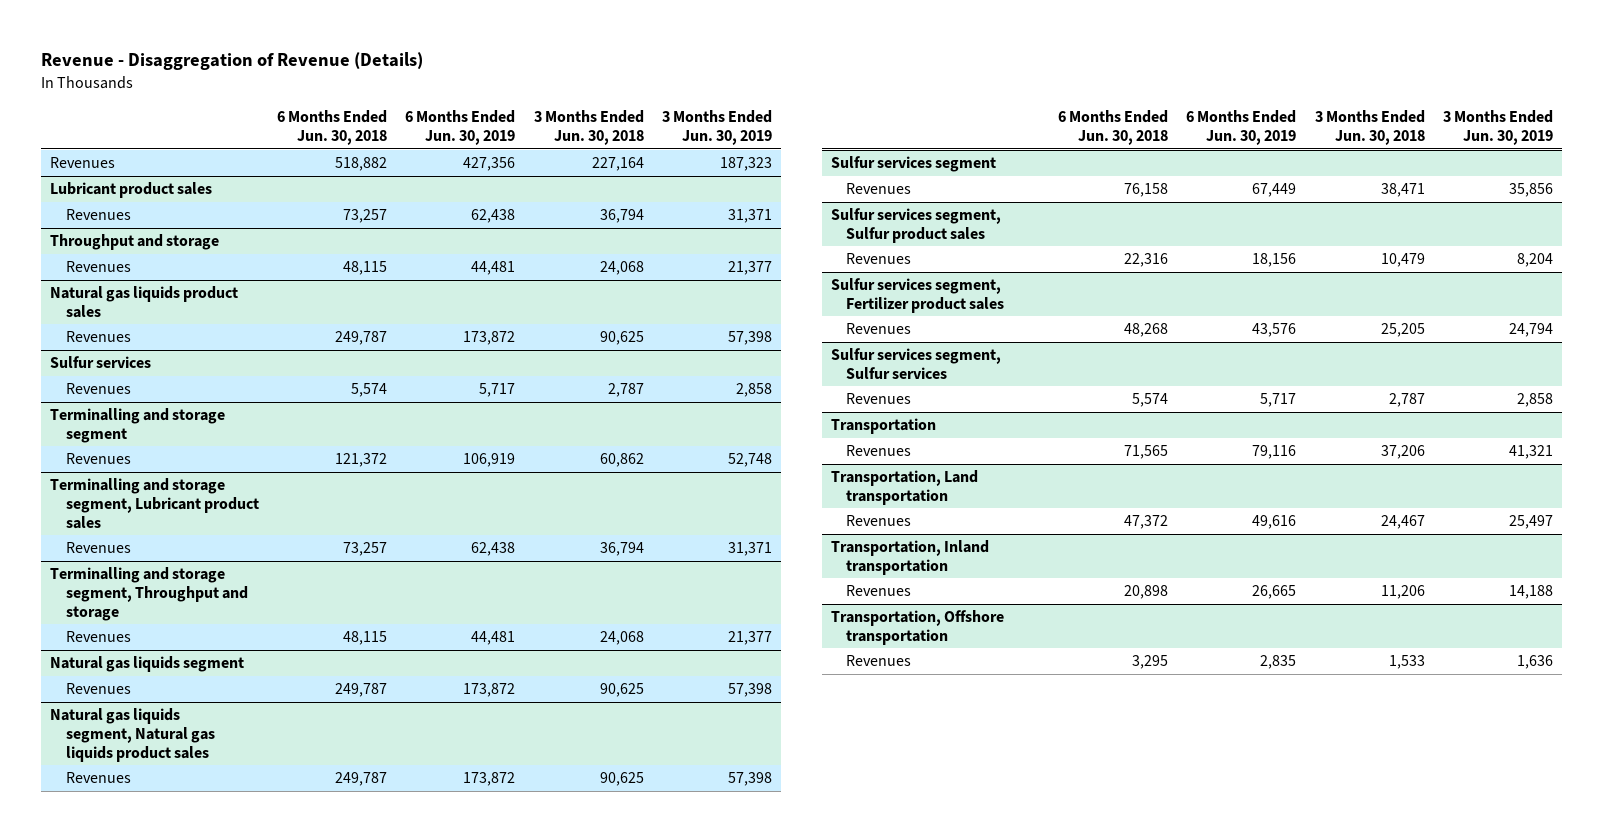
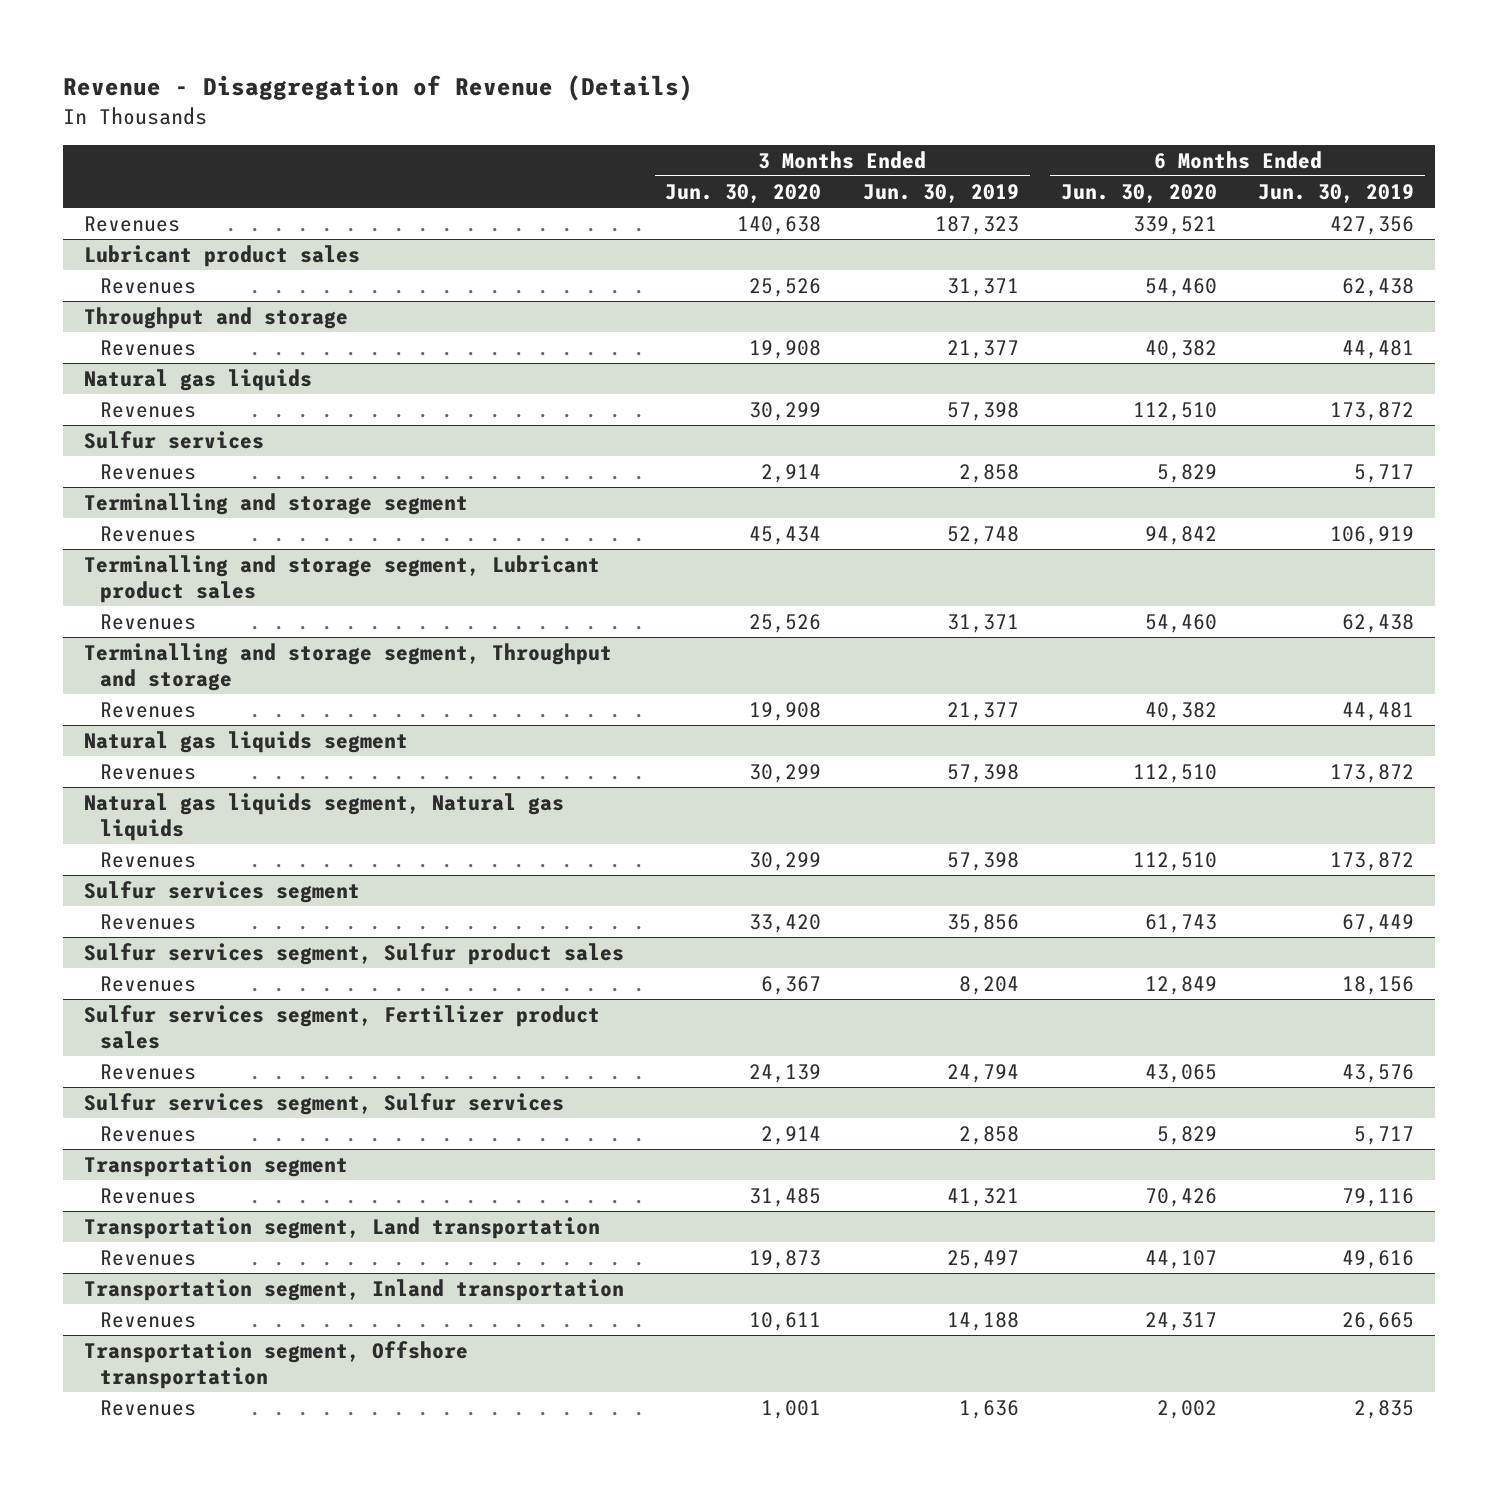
- | 6 Months Ended Jun. 30, 2018 | 6 Months Ended Jun. 30, 2019 | 3 Months Ended Jun. 30, 2018 | 3 Months Ended Jun. 30, 2019
+ | 3 Months Ended Jun. 30, 2020 | 3 Months Ended Jun. 30, 2019 | 6 Months Ended Jun. 30, 2020 | 6 Months Ended Jun. 30, 2019
- Natural gas liquids product sales
+ Natural gas liquids
- Natural gas liquids segment, Natural gas liquids product sales
+ Natural gas liquids segment, Natural gas liquids
- Transportation
+ Transportation segment
- Transportation, Land transportation
+ Transportation segment, Land transportation
- Transportation, Inland transportation
+ Transportation segment, Inland transportation
- Transportation, Offshore transportation
+ Transportation segment, Offshore transportation

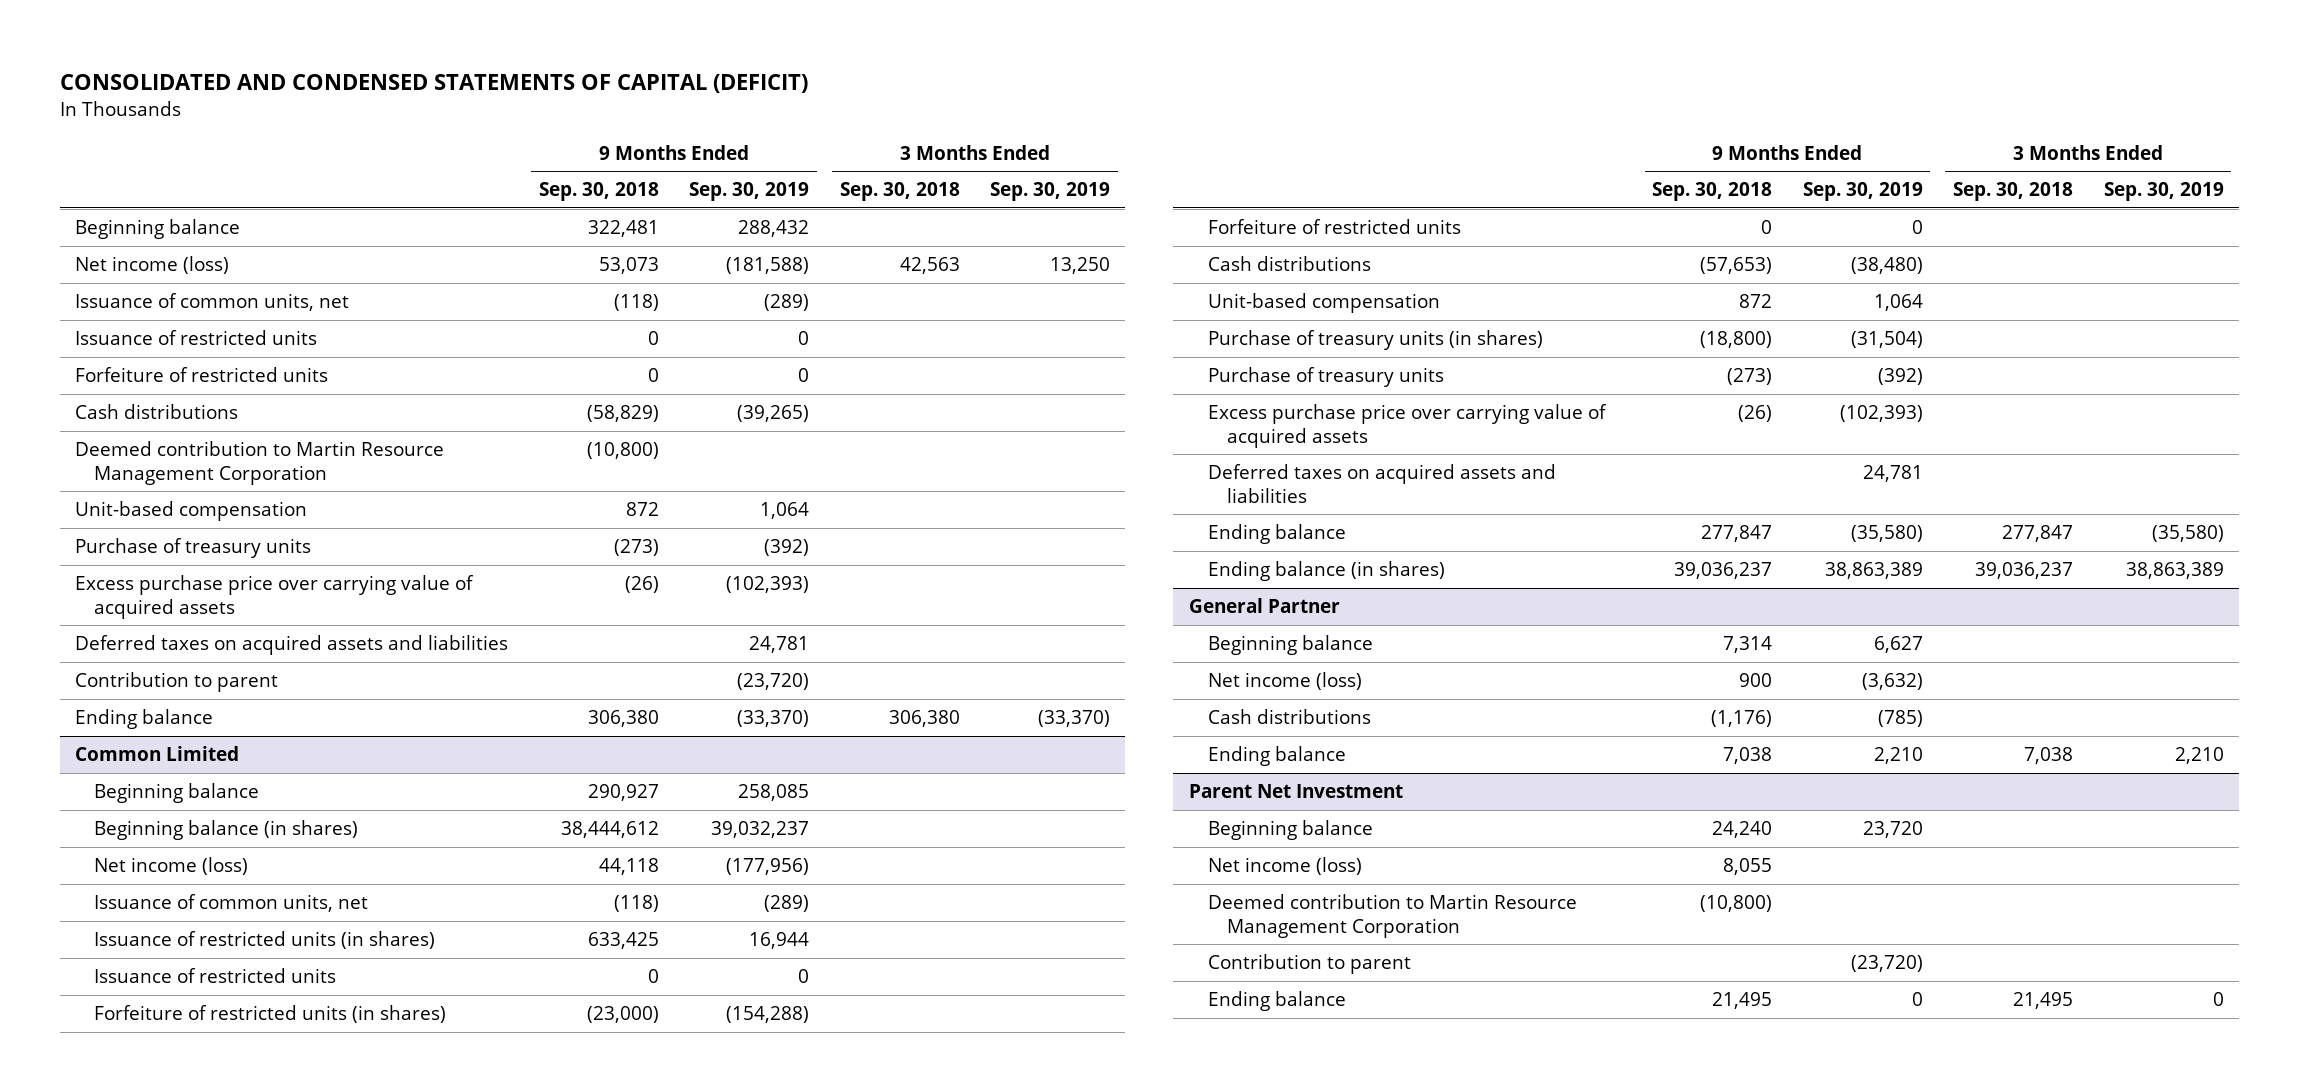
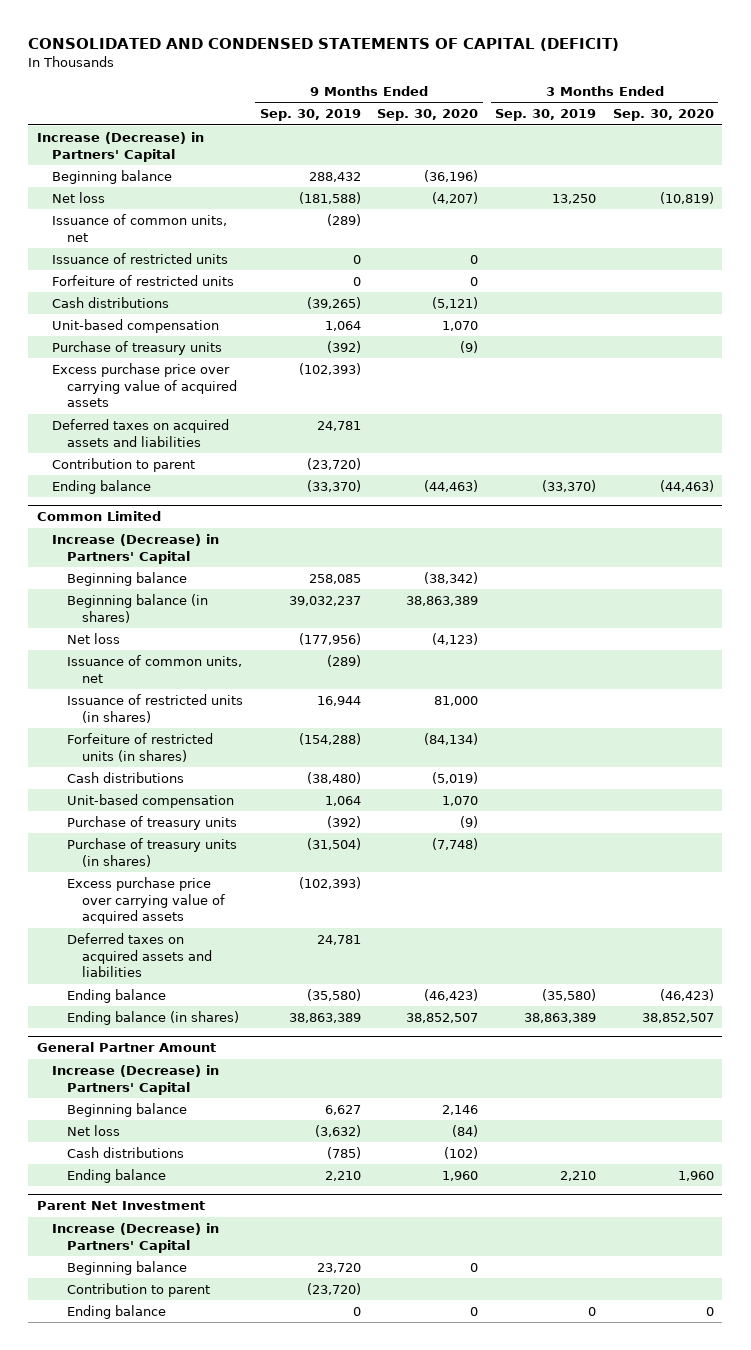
- | 9 Months Ended Sep. 30, 2018 | 9 Months Ended Sep. 30, 2019 | 3 Months Ended Sep. 30, 2018 | 3 Months Ended Sep. 30, 2019
+ | 9 Months Ended Sep. 30, 2019 | 9 Months Ended Sep. 30, 2020 | 3 Months Ended Sep. 30, 2019 | 3 Months Ended Sep. 30, 2020
+ Increase (Decrease) in Partners' Capital
- Net income (loss) | 53,073 | (181,588) | 42,563 | 13,250
+ Net loss | (181,588) | (4,207) | 13,250 | (10,819)
- Deemed contribution to Martin Resource Management Corporation | (10,800) | | |
@ Common Limited
+ Increase (Decrease) in Partners' Capital
- Net income (loss) | 44,118 | (177,956) | |
+ Net loss | (177,956) | (4,123) | |
- Issuance of restricted units | 0 | 0 | |
- Forfeiture of restricted units | 0 | 0 | |
moved down: Purchase of treasury units (in shares) | (31,504) | (7,748) | |
- General Partner
+ General Partner Amount
+ Increase (Decrease) in Partners' Capital
- Net income (loss) | 900 | (3,632) | |
+ Net loss | (3,632) | (84) | |
@ Parent Net Investment
+ Increase (Decrease) in Partners' Capital
- Net income (loss) | 8,055 | | |
- Deemed contribution to Martin Resource Management Corporation | (10,800) | | |

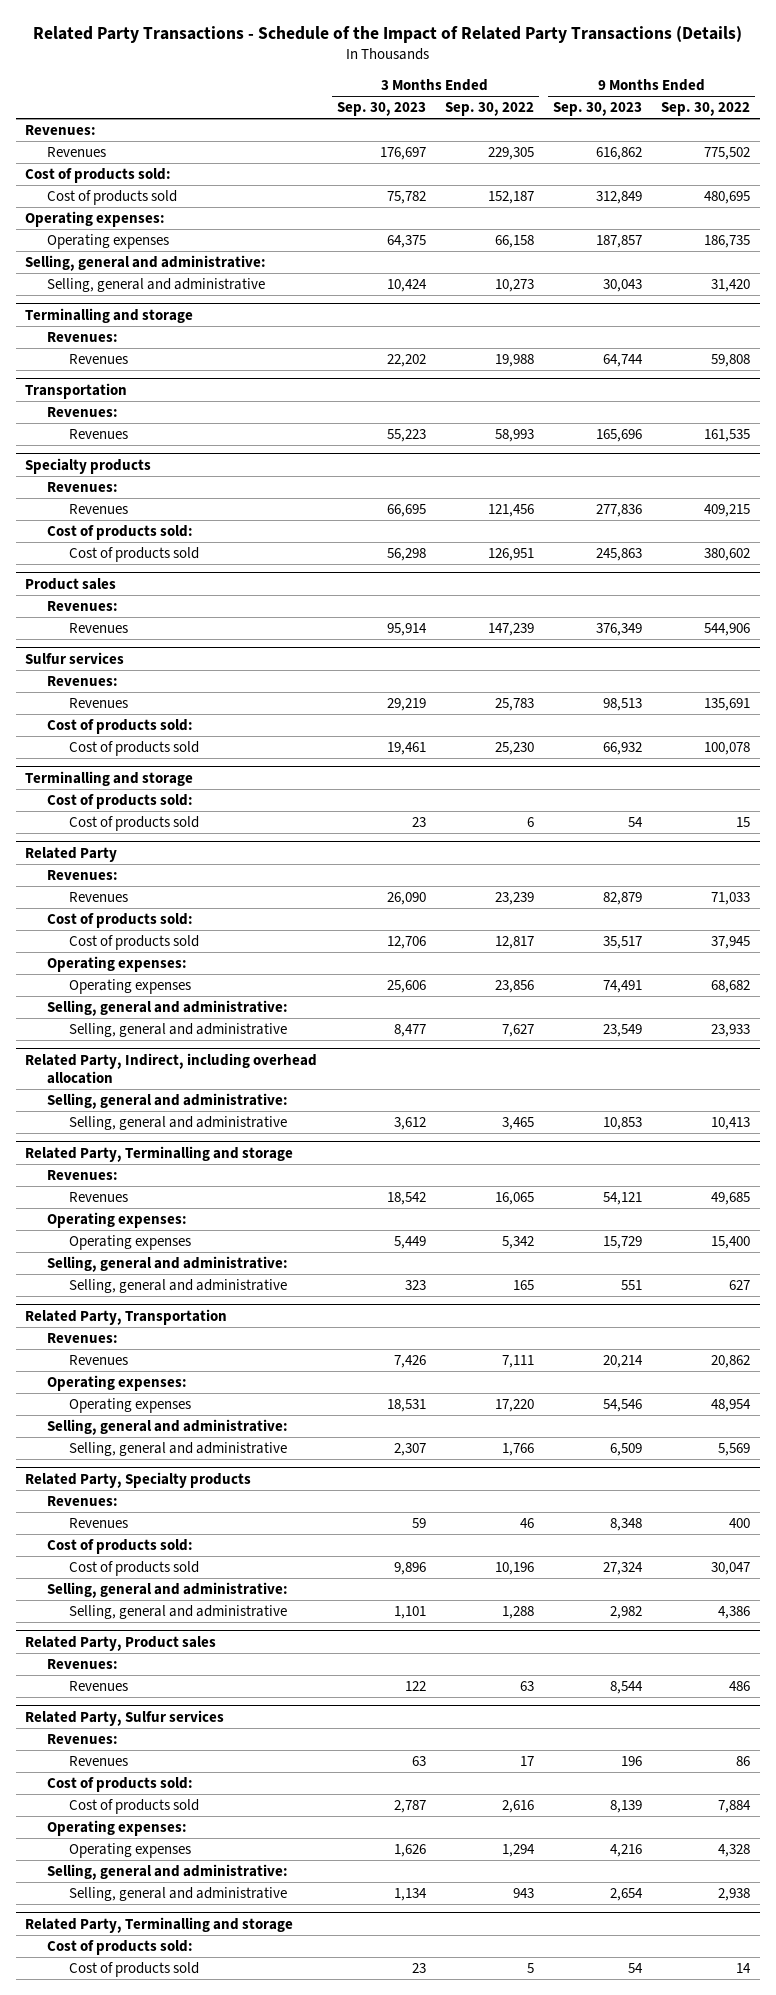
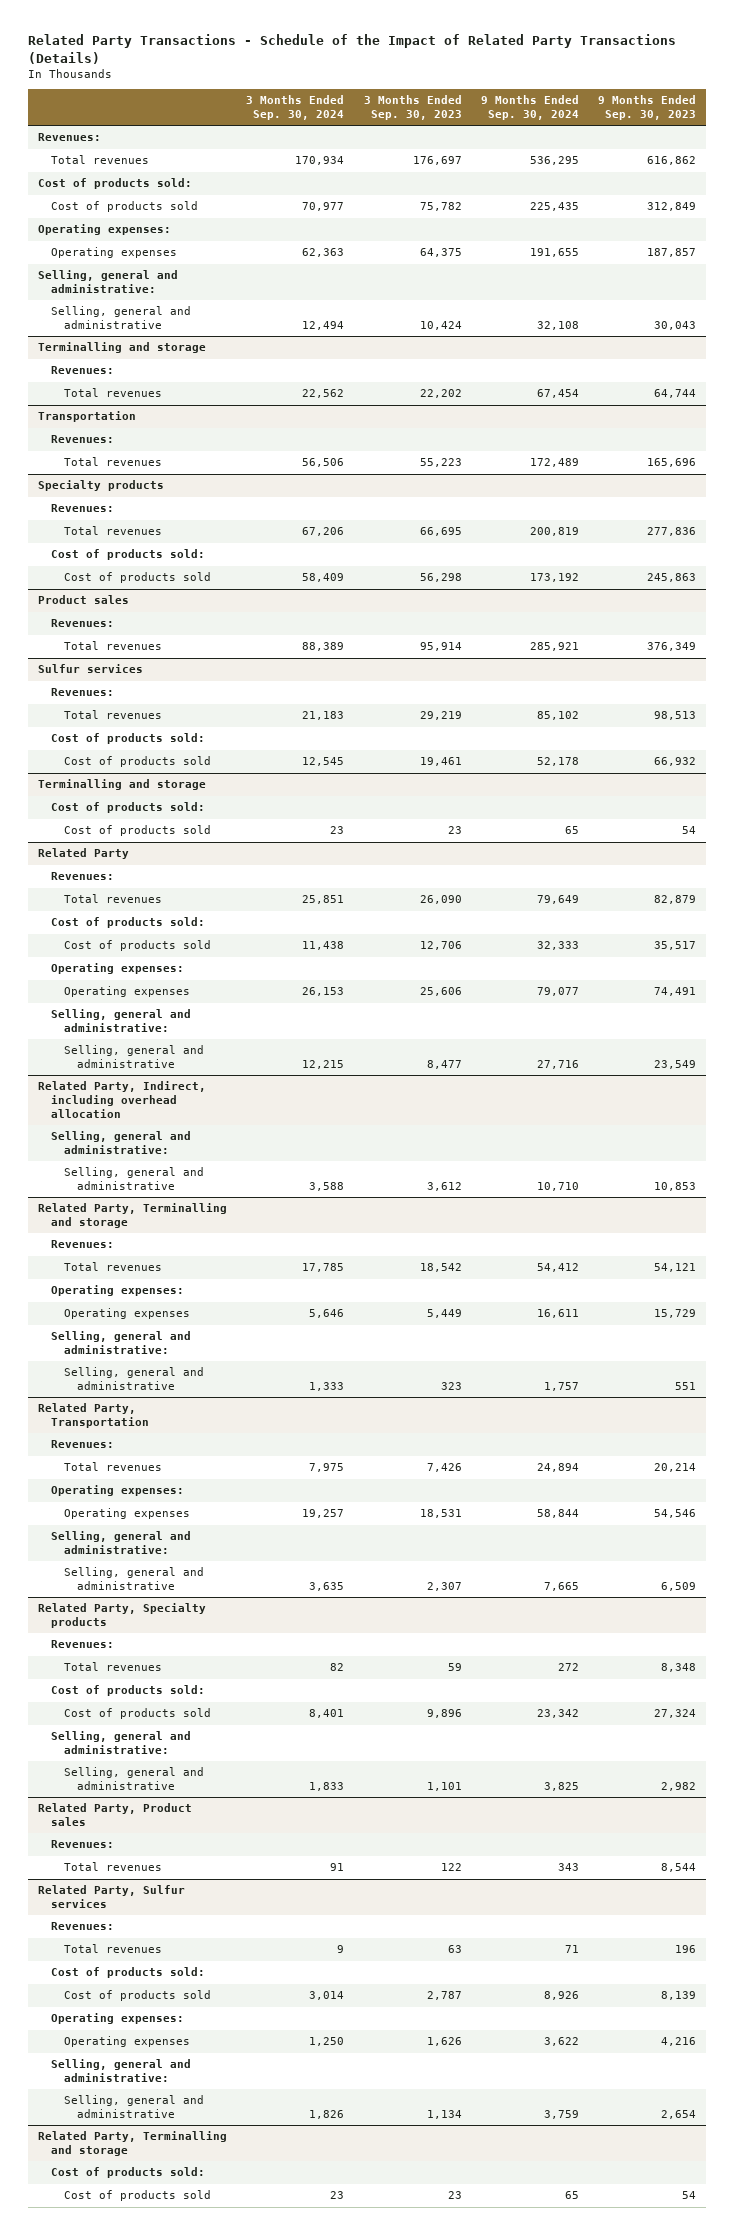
- | 3 Months Ended Sep. 30, 2023 | 3 Months Ended Sep. 30, 2022 | 9 Months Ended Sep. 30, 2023 | 9 Months Ended Sep. 30, 2022
+ | 3 Months Ended Sep. 30, 2024 | 3 Months Ended Sep. 30, 2023 | 9 Months Ended Sep. 30, 2024 | 9 Months Ended Sep. 30, 2023
- Revenues | 176,697 | 229,305 | 616,862 | 775,502
+ Total revenues | 170,934 | 176,697 | 536,295 | 616,862
@ Terminalling and storage
- Revenues | 22,202 | 19,988 | 64,744 | 59,808
+ Total revenues | 22,562 | 22,202 | 67,454 | 64,744
@ Transportation
- Revenues | 55,223 | 58,993 | 165,696 | 161,535
+ Total revenues | 56,506 | 55,223 | 172,489 | 165,696
@ Specialty products
- Revenues | 66,695 | 121,456 | 277,836 | 409,215
+ Total revenues | 67,206 | 66,695 | 200,819 | 277,836
@ Product sales
- Revenues | 95,914 | 147,239 | 376,349 | 544,906
+ Total revenues | 88,389 | 95,914 | 285,921 | 376,349
@ Sulfur services
- Revenues | 29,219 | 25,783 | 98,513 | 135,691
+ Total revenues | 21,183 | 29,219 | 85,102 | 98,513
@ Related Party
- Revenues | 26,090 | 23,239 | 82,879 | 71,033
+ Total revenues | 25,851 | 26,090 | 79,649 | 82,879
@ Related Party, Terminalling and storage
- Revenues | 18,542 | 16,065 | 54,121 | 49,685
+ Total revenues | 17,785 | 18,542 | 54,412 | 54,121
@ Related Party, Transportation
- Revenues | 7,426 | 7,111 | 20,214 | 20,862
+ Total revenues | 7,975 | 7,426 | 24,894 | 20,214
@ Related Party, Specialty products
- Revenues | 59 | 46 | 8,348 | 400
+ Total revenues | 82 | 59 | 272 | 8,348
@ Related Party, Product sales
- Revenues | 122 | 63 | 8,544 | 486
+ Total revenues | 91 | 122 | 343 | 8,544
@ Related Party, Sulfur services
- Revenues | 63 | 17 | 196 | 86
+ Total revenues | 9 | 63 | 71 | 196

